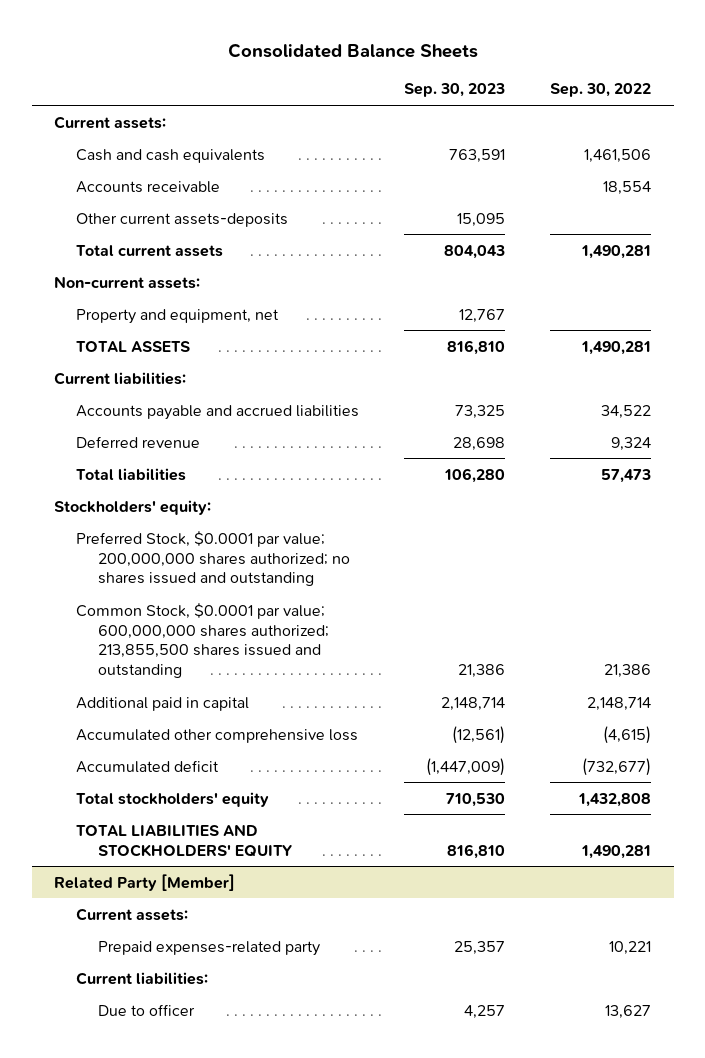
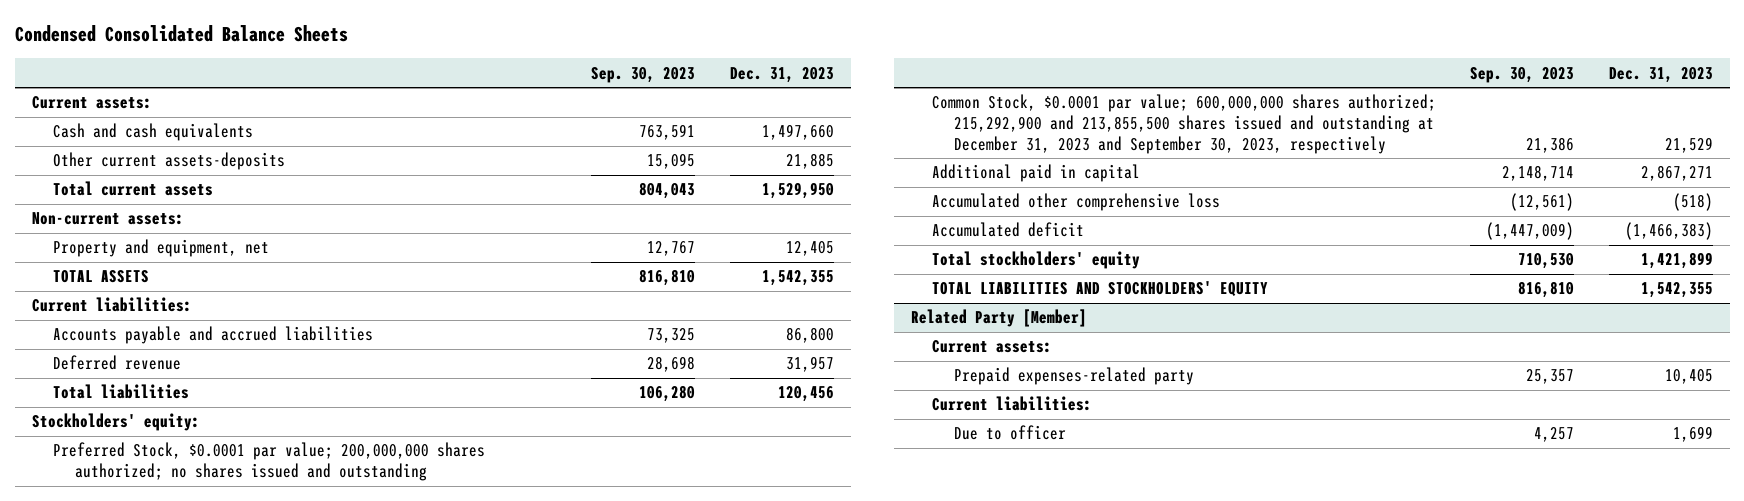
- Consolidated Balance Sheets
+ Condensed Consolidated Balance Sheets
- | Sep. 30, 2023 | Sep. 30, 2022
+ | Sep. 30, 2023 | Dec. 31, 2023
- Accounts receivable | | 18,554
- Common Stock, $0.0001 par value; 600,000,000 shares authorized; 213,855,500 shares issued and outstanding | 21,386 | 21,386
+ Common Stock, $0.0001 par value; 600,000,000 shares authorized; 215,292,900 and 213,855,500 shares issued and outstanding at December 31, 2023 and September 30, 2023, respectively | 21,386 | 21,529

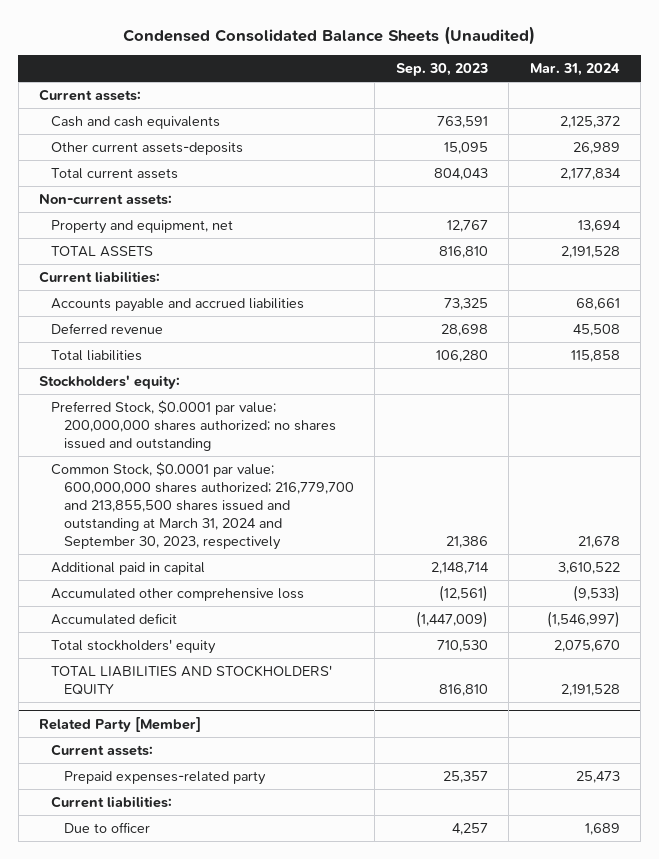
- Condensed Consolidated Balance Sheets
+ Condensed Consolidated Balance Sheets (Unaudited)
- | Sep. 30, 2023 | Dec. 31, 2023
+ | Sep. 30, 2023 | Mar. 31, 2024
- Common Stock, $0.0001 par value; 600,000,000 shares authorized; 215,292,900 and 213,855,500 shares issued and outstanding at December 31, 2023 and September 30, 2023, respectively | 21,386 | 21,529
+ Common Stock, $0.0001 par value; 600,000,000 shares authorized; 216,779,700 and 213,855,500 shares issued and outstanding at March 31, 2024 and September 30, 2023, respectively | 21,386 | 21,678

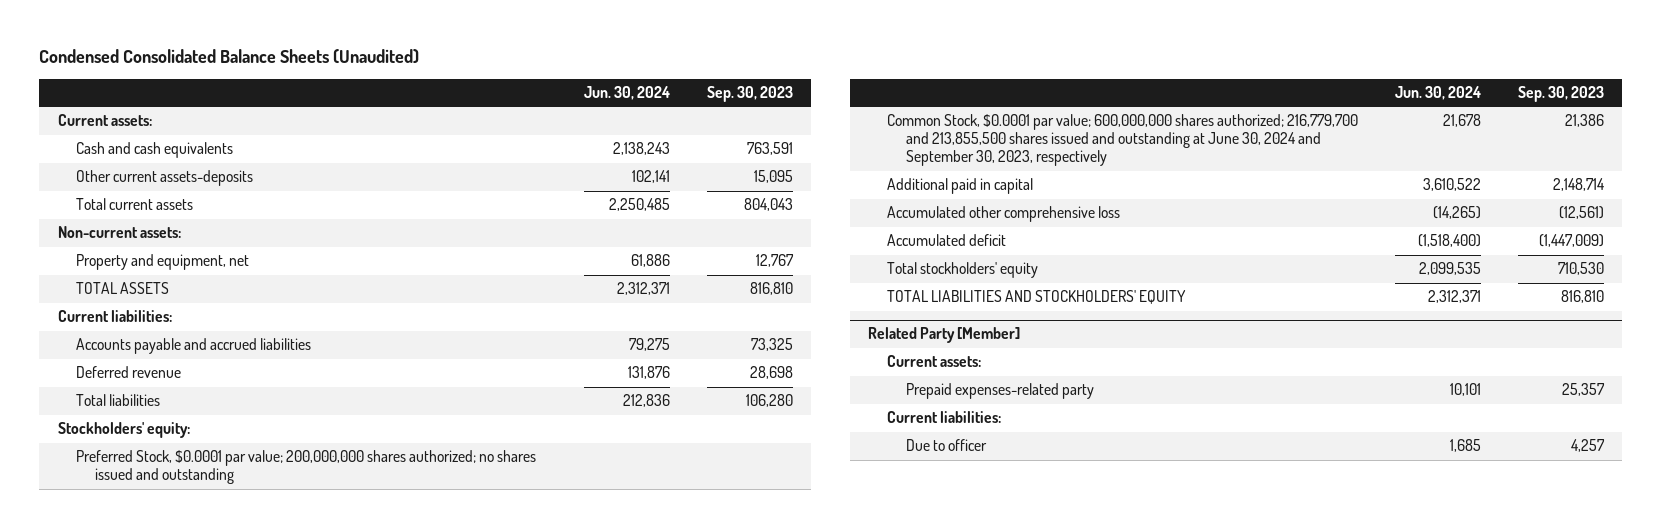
- | Sep. 30, 2023 | Mar. 31, 2024
+ | Jun. 30, 2024 | Sep. 30, 2023
- Common Stock, $0.0001 par value; 600,000,000 shares authorized; 216,779,700 and 213,855,500 shares issued and outstanding at March 31, 2024 and September 30, 2023, respectively | 21,386 | 21,678
+ Common Stock, $0.0001 par value; 600,000,000 shares authorized; 216,779,700 and 213,855,500 shares issued and outstanding at June 30, 2024 and September 30, 2023, respectively | 21,678 | 21,386

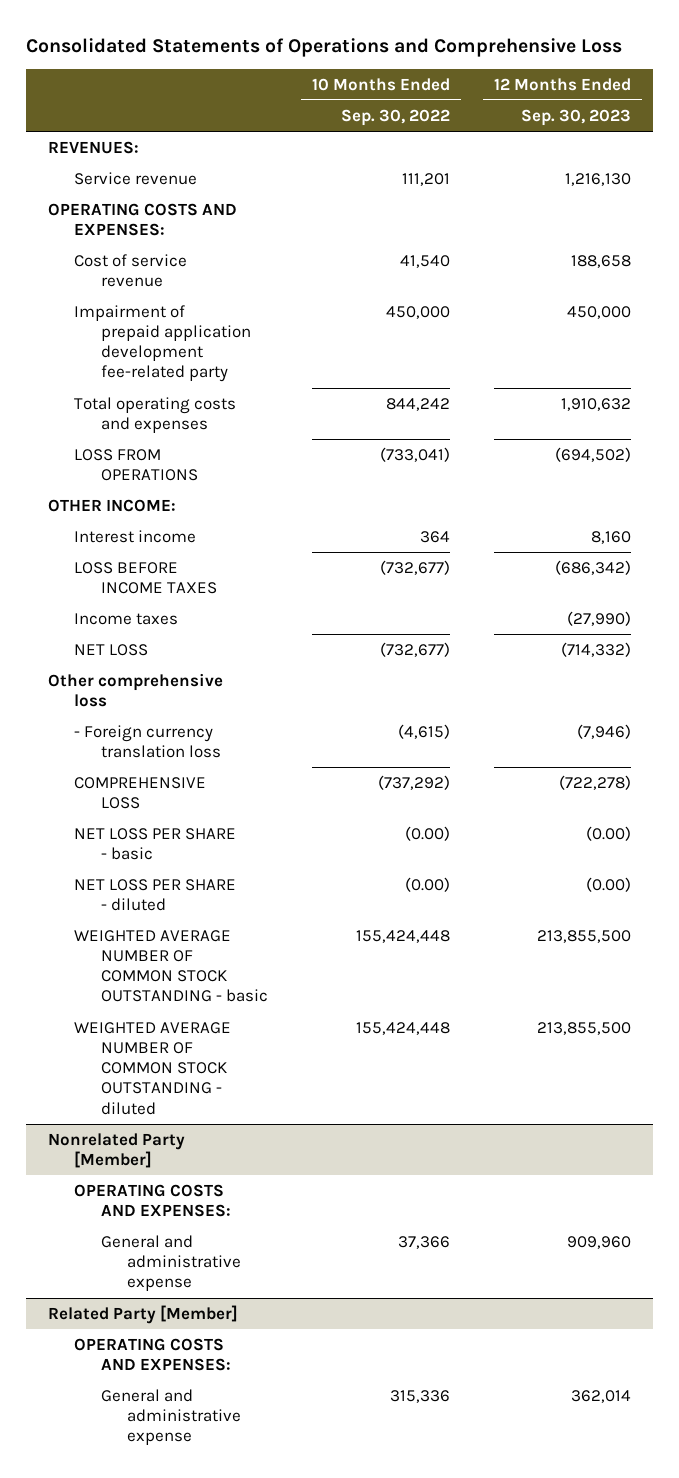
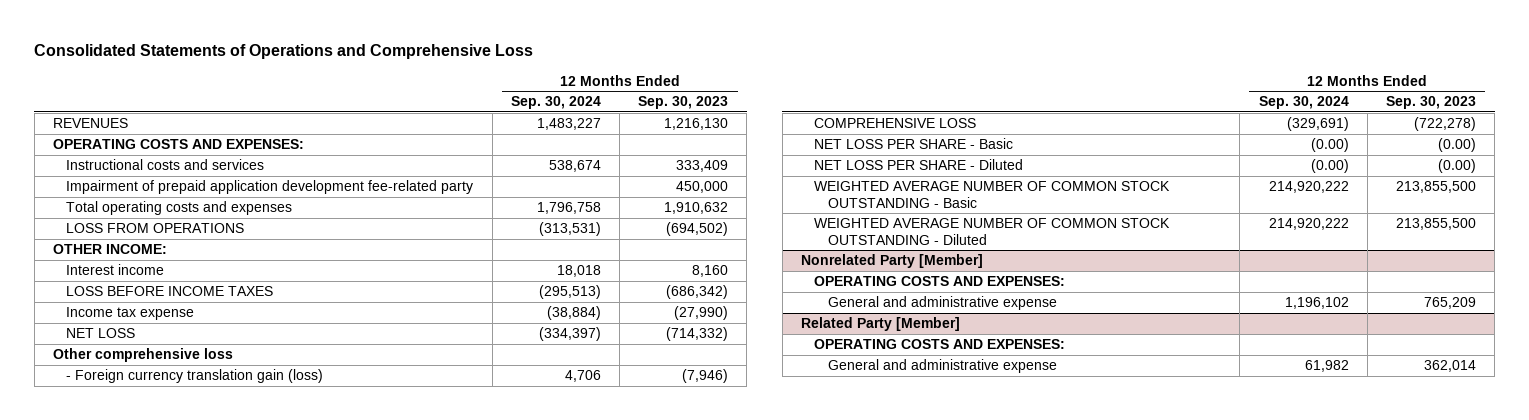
- | 10 Months Ended Sep. 30, 2022 | 12 Months Ended Sep. 30, 2023
+ | 12 Months Ended Sep. 30, 2024 | 12 Months Ended Sep. 30, 2023
- REVENUES:
- Service revenue | 111,201 | 1,216,130
+ REVENUES | 1,483,227 | 1,216,130
- Cost of service revenue | 41,540 | 188,658
+ Instructional costs and services | 538,674 | 333,409
- Income taxes | | (27,990)
+ Income tax expense | (38,884) | (27,990)
- - Foreign currency translation loss | (4,615) | (7,946)
+ - Foreign currency translation gain (loss) | 4,706 | (7,946)
- NET LOSS PER SHARE - basic | (0.00) | (0.00)
- NET LOSS PER SHARE - diluted | (0.00) | (0.00)
- WEIGHTED AVERAGE NUMBER OF COMMON STOCK OUTSTANDING - basic | 155,424,448 | 213,855,500
- WEIGHTED AVERAGE NUMBER OF COMMON STOCK OUTSTANDING - diluted | 155,424,448 | 213,855,500
+ NET LOSS PER SHARE - Basic | (0.00) | (0.00)
+ NET LOSS PER SHARE - Diluted | (0.00) | (0.00)
+ WEIGHTED AVERAGE NUMBER OF COMMON STOCK OUTSTANDING - Basic | 214,920,222 | 213,855,500
+ WEIGHTED AVERAGE NUMBER OF COMMON STOCK OUTSTANDING - Diluted | 214,920,222 | 213,855,500
@ Nonrelated Party [Member]
- General and administrative expense | 37,366 | 909,960
+ General and administrative expense | 1,196,102 | 765,209

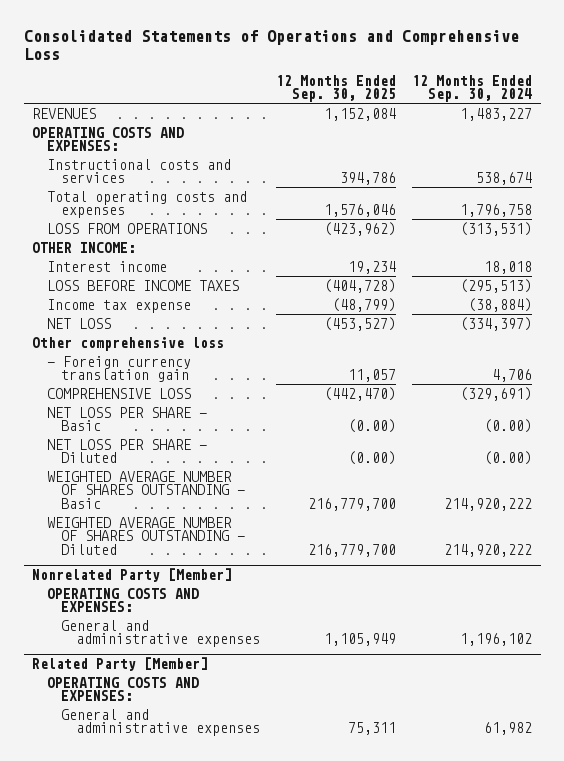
- | 12 Months Ended Sep. 30, 2024 | 12 Months Ended Sep. 30, 2023
+ | 12 Months Ended Sep. 30, 2025 | 12 Months Ended Sep. 30, 2024
- Impairment of prepaid application development fee-related party | | 450,000
- - Foreign currency translation gain (loss) | 4,706 | (7,946)
+ - Foreign currency translation gain | 11,057 | 4,706
- WEIGHTED AVERAGE NUMBER OF COMMON STOCK OUTSTANDING - Basic | 214,920,222 | 213,855,500
- WEIGHTED AVERAGE NUMBER OF COMMON STOCK OUTSTANDING - Diluted | 214,920,222 | 213,855,500
+ WEIGHTED AVERAGE NUMBER OF SHARES OUTSTANDING - Basic | 216,779,700 | 214,920,222
+ WEIGHTED AVERAGE NUMBER OF SHARES OUTSTANDING - Diluted | 216,779,700 | 214,920,222
@ Nonrelated Party [Member]
- General and administrative expense | 1,196,102 | 765,209
+ General and administrative expenses | 1,105,949 | 1,196,102
@ Related Party [Member]
- General and administrative expense | 61,982 | 362,014
+ General and administrative expenses | 75,311 | 61,982

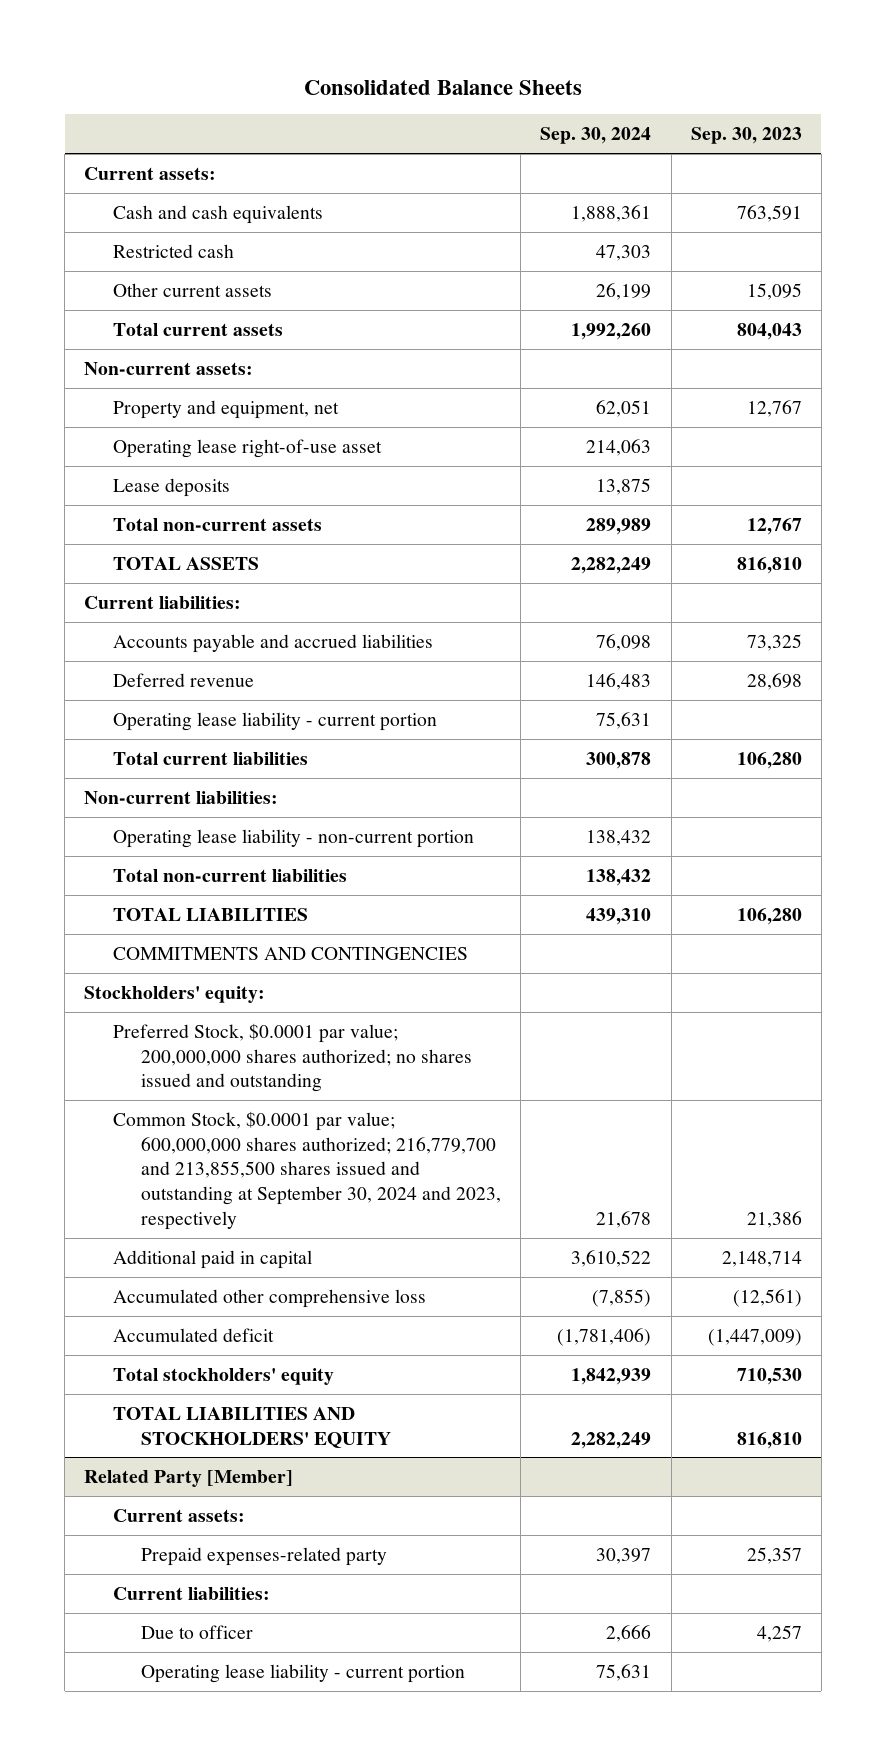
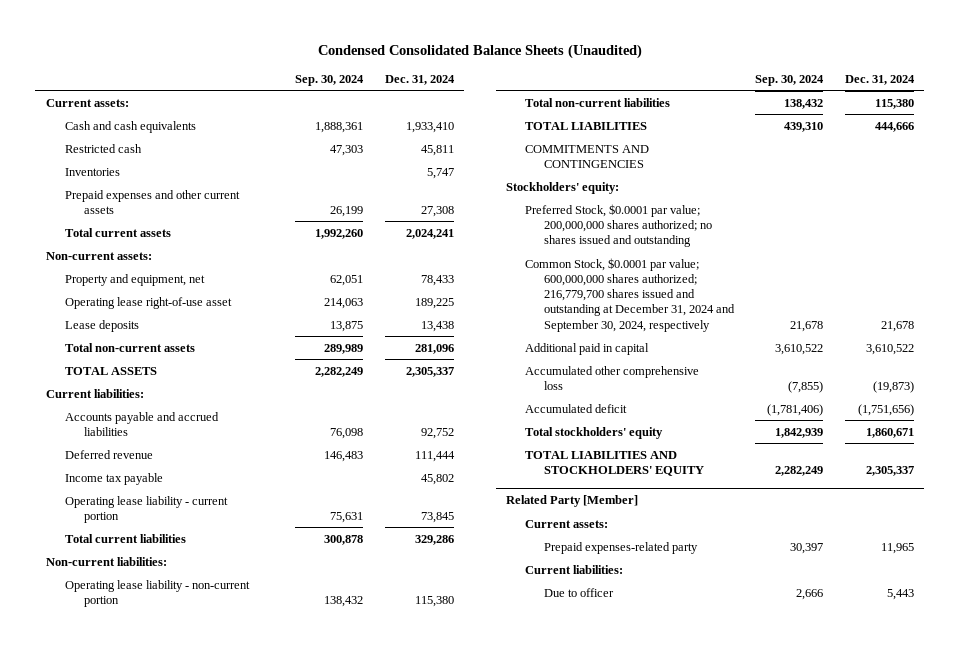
- Consolidated Balance Sheets
+ Condensed Consolidated Balance Sheets (Unaudited)
- | Sep. 30, 2024 | Sep. 30, 2023
+ | Sep. 30, 2024 | Dec. 31, 2024
- Other current assets | 26,199 | 15,095
+ Inventories | | 5,747
+ Prepaid expenses and other current assets | 26,199 | 27,308
+ Income tax payable | | 45,802
- Common Stock, $0.0001 par value; 600,000,000 shares authorized; 216,779,700 and 213,855,500 shares issued and outstanding at September 30, 2024 and 2023, respectively | 21,678 | 21,386
+ Common Stock, $0.0001 par value; 600,000,000 shares authorized; 216,779,700 shares issued and outstanding at December 31, 2024 and September 30, 2024, respectively | 21,678 | 21,678
@ Related Party [Member]
- Operating lease liability - current portion | 75,631 |

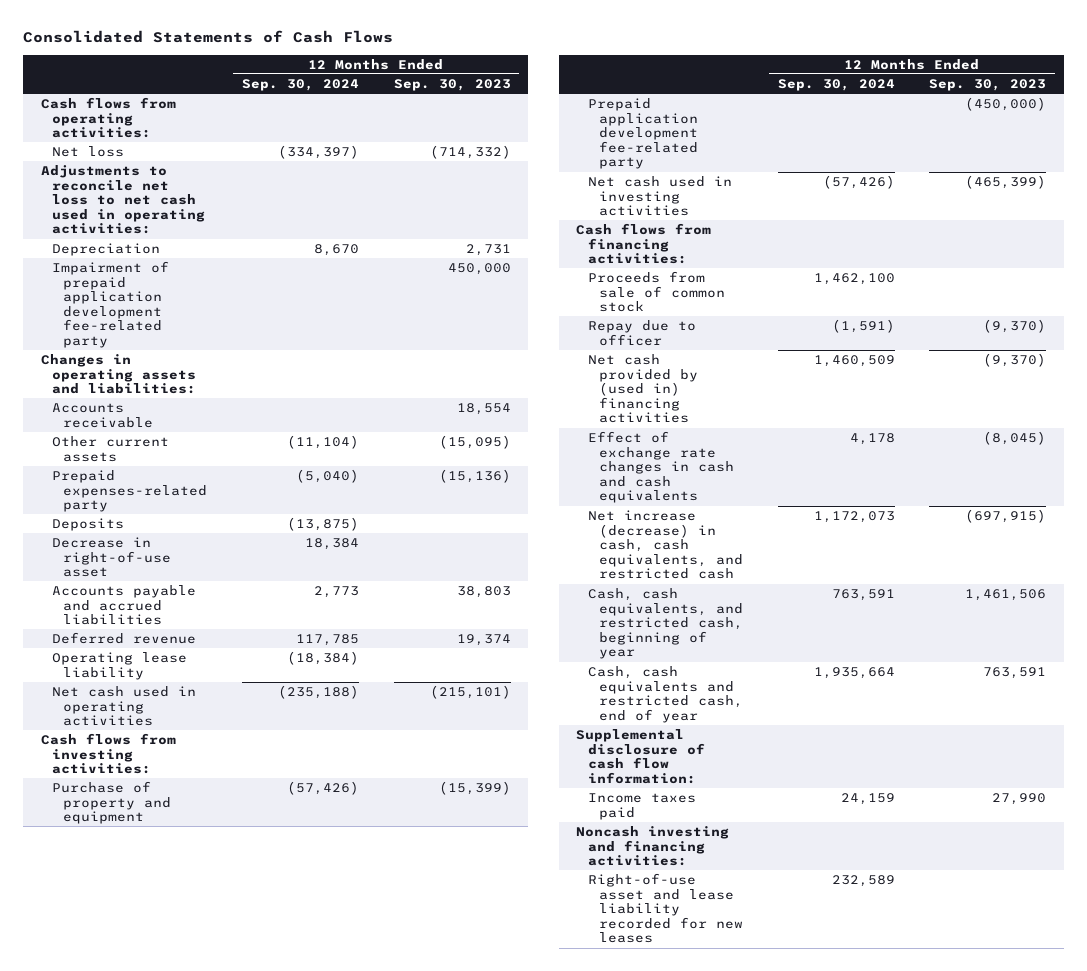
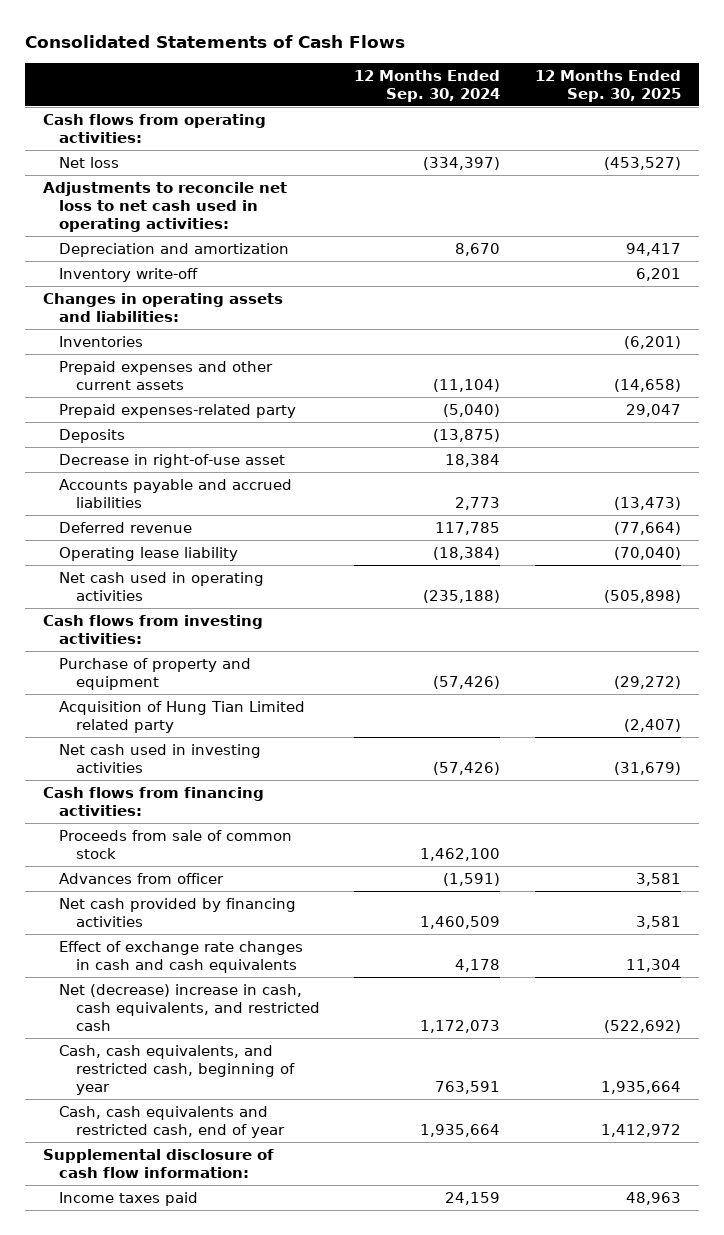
- | 12 Months Ended Sep. 30, 2024 | 12 Months Ended Sep. 30, 2023
+ | 12 Months Ended Sep. 30, 2024 | 12 Months Ended Sep. 30, 2025
- Depreciation | 8,670 | 2,731
- Impairment of prepaid application development fee-related party | | 450,000
+ Depreciation and amortization | 8,670 | 94,417
+ Inventory write-off | | 6,201
- Accounts receivable | | 18,554
- Other current assets | (11,104) | (15,095)
+ Inventories | | (6,201)
+ Prepaid expenses and other current assets | (11,104) | (14,658)
- Prepaid application development fee-related party | | (450,000)
+ Acquisition of Hung Tian Limited related party | | (2,407)
- Repay due to officer | (1,591) | (9,370)
- Net cash provided by (used in) financing activities | 1,460,509 | (9,370)
+ Advances from officer | (1,591) | 3,581
+ Net cash provided by financing activities | 1,460,509 | 3,581
- Net increase (decrease) in cash, cash equivalents, and restricted cash | 1,172,073 | (697,915)
+ Net (decrease) increase in cash, cash equivalents, and restricted cash | 1,172,073 | (522,692)
- Noncash investing and financing activities:
- Right-of-use asset and lease liability recorded for new leases | 232,589 |

